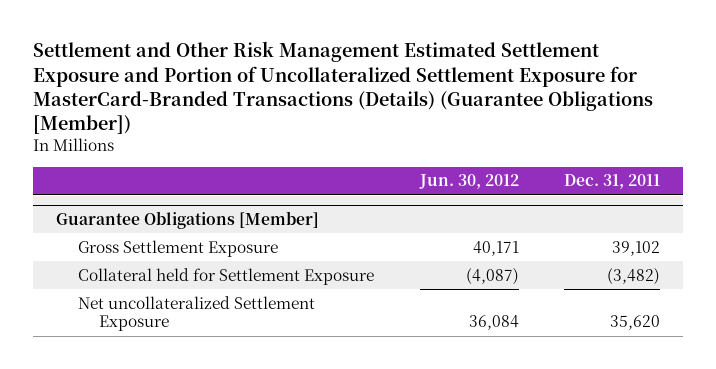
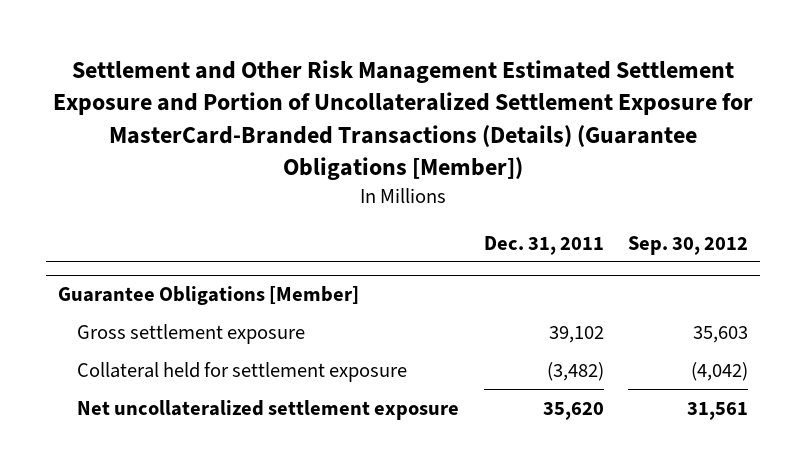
- | Jun. 30, 2012 | Dec. 31, 2011
+ | Dec. 31, 2011 | Sep. 30, 2012
@ Guarantee Obligations [Member]
- Gross Settlement Exposure | 40,171 | 39,102
- Collateral held for Settlement Exposure | (4,087) | (3,482)
- Net uncollateralized Settlement Exposure | 36,084 | 35,620
+ Gross settlement exposure | 39,102 | 35,603
+ Collateral held for settlement exposure | (3,482) | (4,042)
+ Net uncollateralized settlement exposure | 35,620 | 31,561

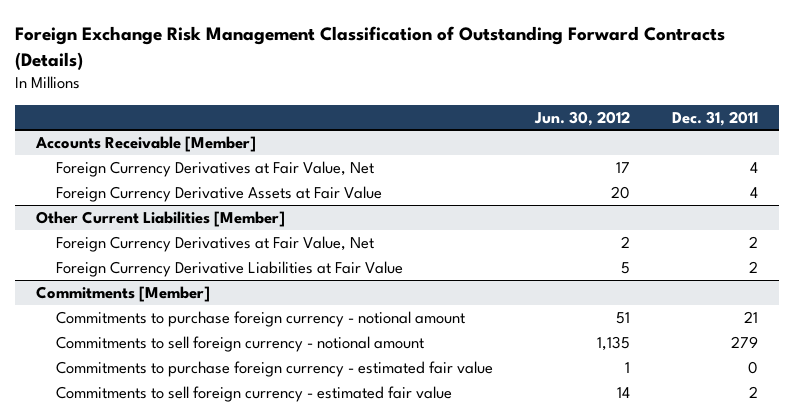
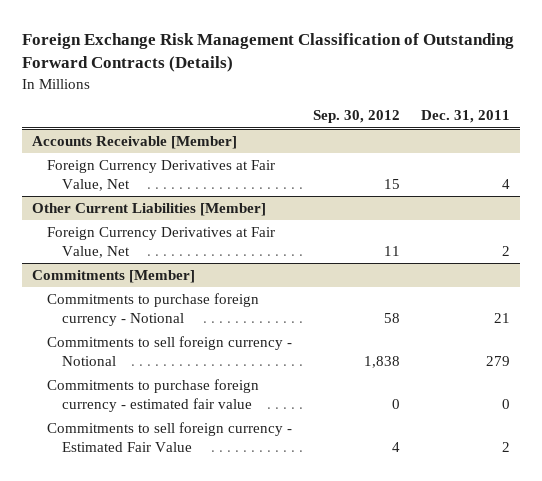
- | Jun. 30, 2012 | Dec. 31, 2011
+ | Sep. 30, 2012 | Dec. 31, 2011
@ Accounts Receivable [Member]
- Foreign Currency Derivative Assets at Fair Value | 20 | 4
@ Other Current Liabilities [Member]
- Foreign Currency Derivative Liabilities at Fair Value | 5 | 2
@ Commitments [Member]
- Commitments to purchase foreign currency - notional amount | 51 | 21
- Commitments to sell foreign currency - notional amount | 1,135 | 279
+ Commitments to purchase foreign currency - Notional | 58 | 21
+ Commitments to sell foreign currency - Notional | 1,838 | 279
- Commitments to sell foreign currency - estimated fair value | 14 | 2
+ Commitments to sell foreign currency - Estimated Fair Value | 4 | 2

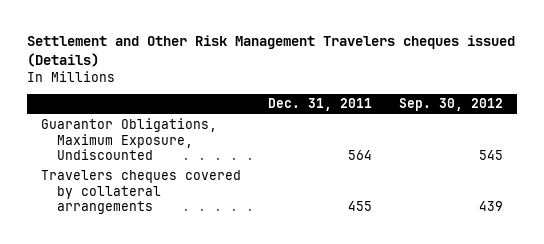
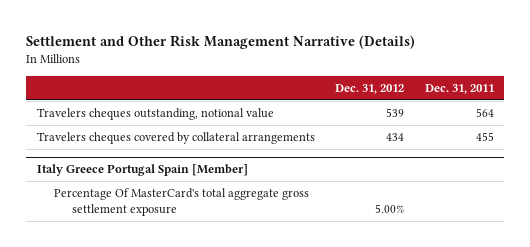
- Settlement and Other Risk Management Travelers cheques issued (Details)
+ Settlement and Other Risk Management Narrative (Details)
- | Dec. 31, 2011 | Sep. 30, 2012
+ | Dec. 31, 2012 | Dec. 31, 2011
- Guarantor Obligations, Maximum Exposure, Undiscounted | 564 | 545
+ Travelers cheques outstanding, notional value | 539 | 564
+ Italy Greece Portugal Spain [Member]
+ Percentage Of MasterCard's total aggregate gross settlement exposure | 5.00% |

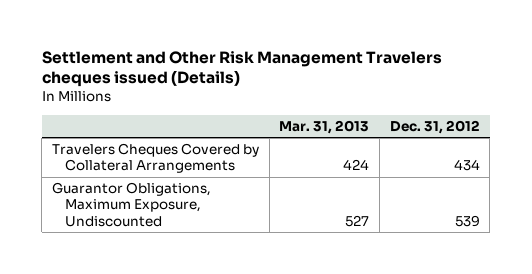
- Settlement and Other Risk Management Narrative (Details)
+ Settlement and Other Risk Management Travelers cheques issued (Details)
- | Dec. 31, 2012 | Dec. 31, 2011
+ | Mar. 31, 2013 | Dec. 31, 2012
- Travelers cheques outstanding, notional value | 539 | 564
- Travelers cheques covered by collateral arrangements | 434 | 455
- Italy Greece Portugal Spain [Member]
- Percentage Of MasterCard's total aggregate gross settlement exposure | 5.00% |
+ Travelers Cheques Covered by Collateral Arrangements | 424 | 434
+ Guarantor Obligations, Maximum Exposure, Undiscounted | 527 | 539

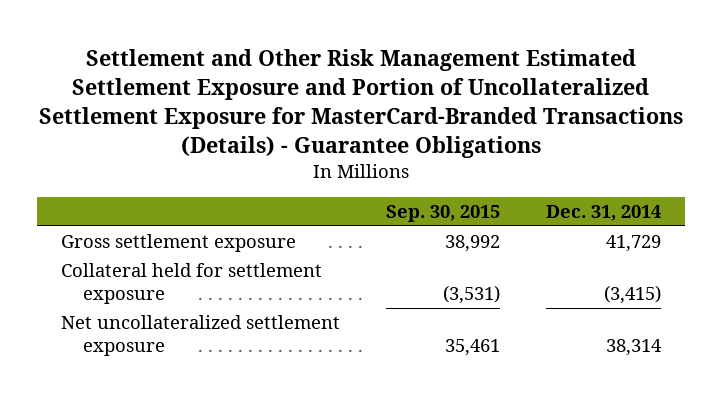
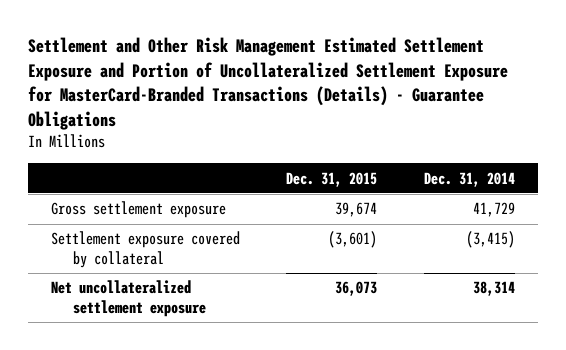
- | Sep. 30, 2015 | Dec. 31, 2014
+ | Dec. 31, 2015 | Dec. 31, 2014
- Collateral held for settlement exposure | (3,531) | (3,415)
+ Settlement exposure covered by collateral | (3,601) | (3,415)

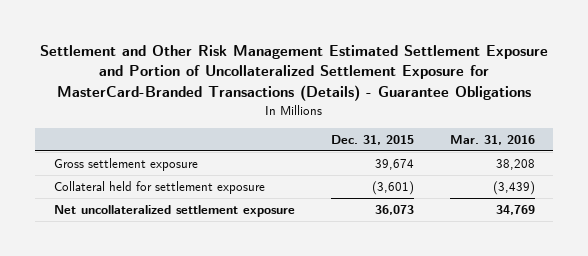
- | Dec. 31, 2015 | Dec. 31, 2014
+ | Dec. 31, 2015 | Mar. 31, 2016
- Settlement exposure covered by collateral | (3,601) | (3,415)
+ Collateral held for settlement exposure | (3,601) | (3,439)

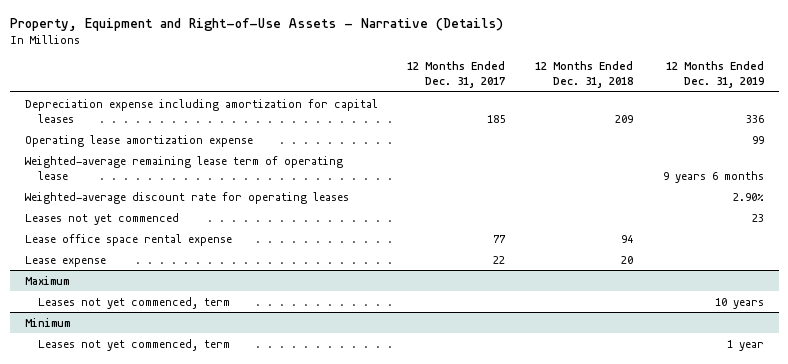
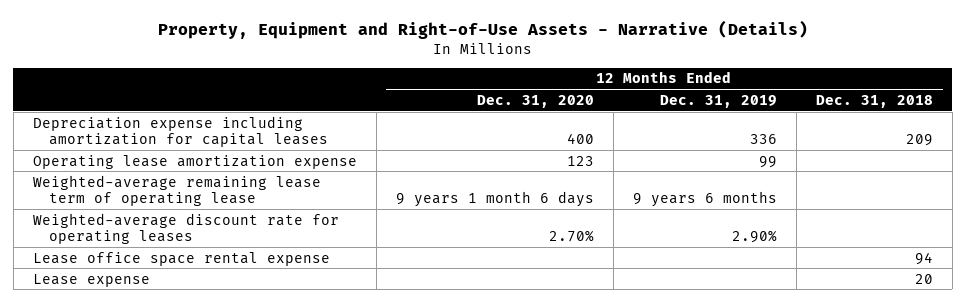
- | 12 Months Ended Dec. 31, 2017 | 12 Months Ended Dec. 31, 2018 | 12 Months Ended Dec. 31, 2019
+ | 12 Months Ended Dec. 31, 2020 | 12 Months Ended Dec. 31, 2019 | 12 Months Ended Dec. 31, 2018
- Leases not yet commenced | | | 23
- Maximum
- Leases not yet commenced, term | | | 10 years
- Minimum
- Leases not yet commenced, term | | | 1 year

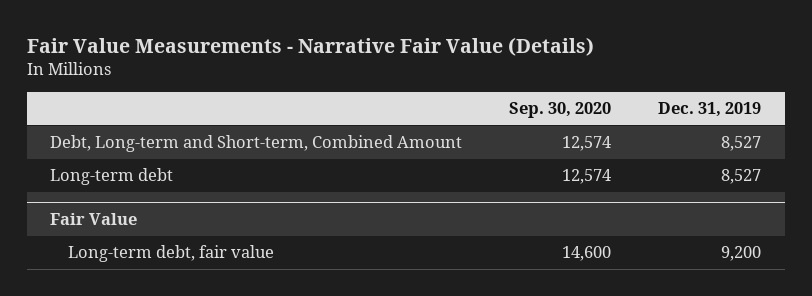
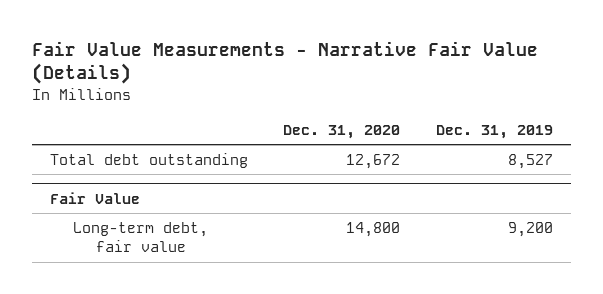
- | Sep. 30, 2020 | Dec. 31, 2019
+ | Dec. 31, 2020 | Dec. 31, 2019
- Debt, Long-term and Short-term, Combined Amount | 12,574 | 8,527
- Long-term debt | 12,574 | 8,527
+ Total debt outstanding | 12,672 | 8,527

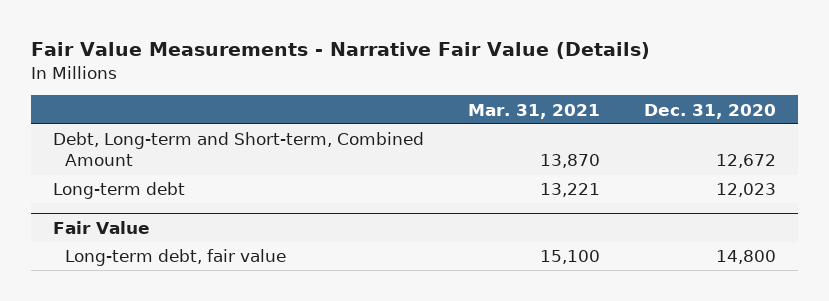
- | Dec. 31, 2020 | Dec. 31, 2019
+ | Mar. 31, 2021 | Dec. 31, 2020
- Total debt outstanding | 12,672 | 8,527
+ Debt, Long-term and Short-term, Combined Amount | 13,870 | 12,672
+ Long-term debt | 13,221 | 12,023

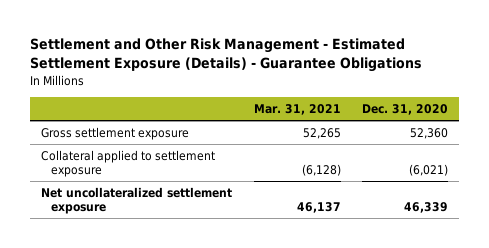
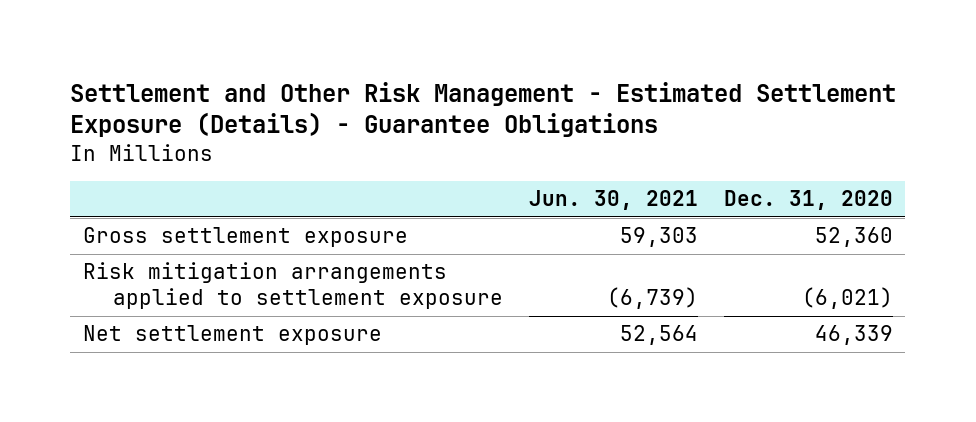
- | Mar. 31, 2021 | Dec. 31, 2020
+ | Jun. 30, 2021 | Dec. 31, 2020
- Collateral applied to settlement exposure | (6,128) | (6,021)
- Net uncollateralized settlement exposure | 46,137 | 46,339
+ Risk mitigation arrangements applied to settlement exposure | (6,739) | (6,021)
+ Net settlement exposure | 52,564 | 46,339

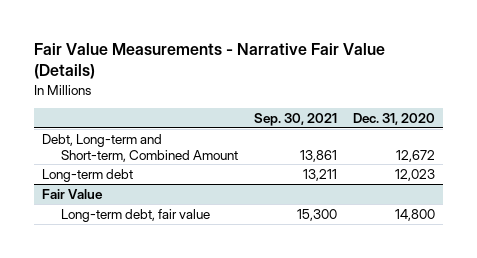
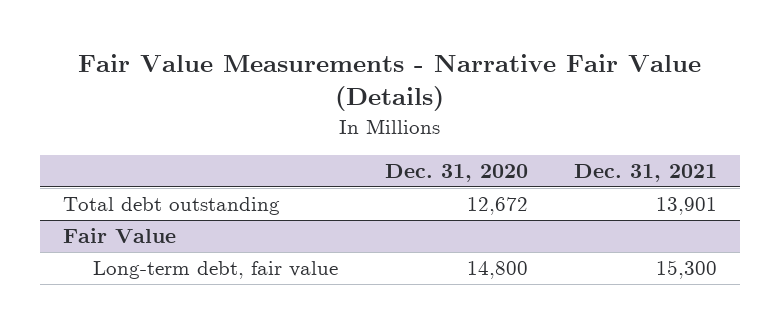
- | Sep. 30, 2021 | Dec. 31, 2020
+ | Dec. 31, 2020 | Dec. 31, 2021
- Debt, Long-term and Short-term, Combined Amount | 13,861 | 12,672
- Long-term debt | 13,211 | 12,023
+ Total debt outstanding | 12,672 | 13,901

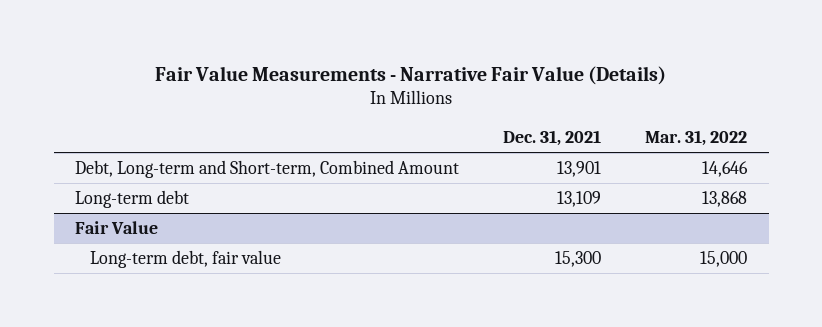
- | Dec. 31, 2020 | Dec. 31, 2021
+ | Dec. 31, 2021 | Mar. 31, 2022
- Total debt outstanding | 12,672 | 13,901
+ Debt, Long-term and Short-term, Combined Amount | 13,901 | 14,646
+ Long-term debt | 13,109 | 13,868

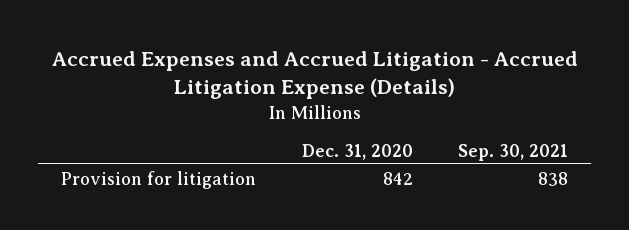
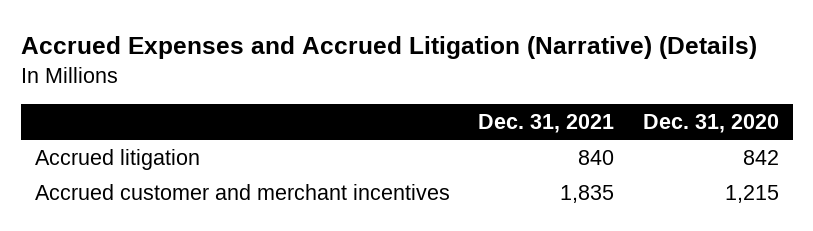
- Accrued Expenses and Accrued Litigation - Accrued Litigation Expense (Details)
+ Accrued Expenses and Accrued Litigation (Narrative) (Details)
- | Dec. 31, 2020 | Sep. 30, 2021
+ | Dec. 31, 2021 | Dec. 31, 2020
- Provision for litigation | 842 | 838
+ Accrued litigation | 840 | 842
+ Accrued customer and merchant incentives | 1,835 | 1,215

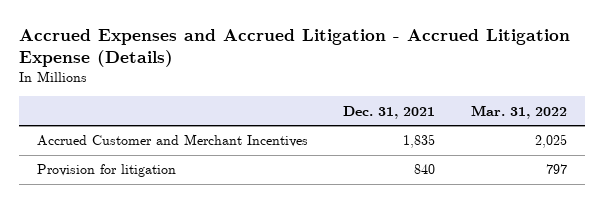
- Accrued Expenses and Accrued Litigation (Narrative) (Details)
+ Accrued Expenses and Accrued Litigation - Accrued Litigation Expense (Details)
- | Dec. 31, 2021 | Dec. 31, 2020
+ | Dec. 31, 2021 | Mar. 31, 2022
- Accrued litigation | 840 | 842
- Accrued customer and merchant incentives | 1,835 | 1,215
+ Accrued Customer and Merchant Incentives | 1,835 | 2,025
+ Provision for litigation | 840 | 797

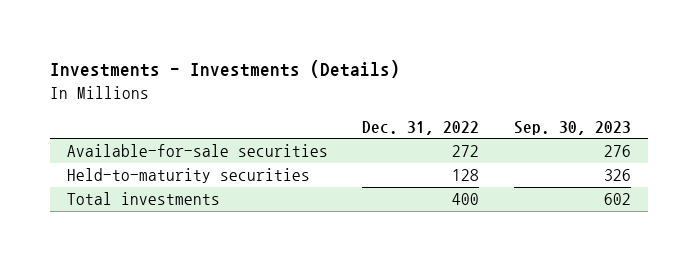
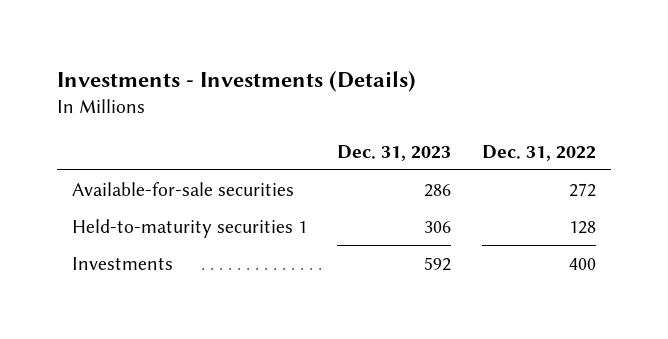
- | Dec. 31, 2022 | Sep. 30, 2023
+ | Dec. 31, 2023 | Dec. 31, 2022
- Held-to-maturity securities | 128 | 326
- Total investments | 400 | 602
+ Held-to-maturity securities 1 | 306 | 128
+ Investments | 592 | 400

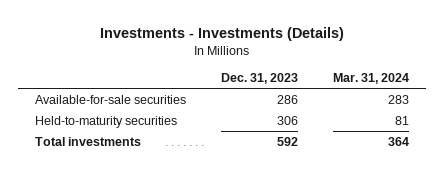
- | Dec. 31, 2023 | Dec. 31, 2022
+ | Dec. 31, 2023 | Mar. 31, 2024
- Held-to-maturity securities 1 | 306 | 128
- Investments | 592 | 400
+ Held-to-maturity securities | 306 | 81
+ Total investments | 592 | 364

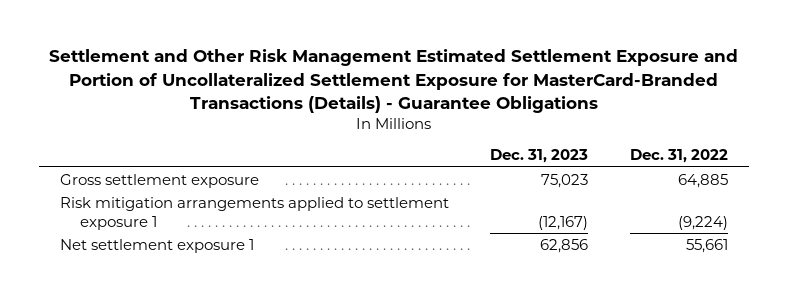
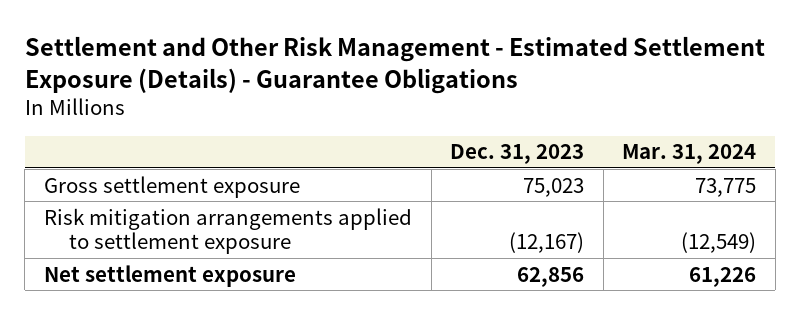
- Settlement and Other Risk Management Estimated Settlement Exposure and Portion of Uncollateralized Settlement Exposure for MasterCard-Branded Transactions (Details) - Guarantee Obligations
+ Settlement and Other Risk Management - Estimated Settlement Exposure (Details) - Guarantee Obligations
- | Dec. 31, 2023 | Dec. 31, 2022
+ | Dec. 31, 2023 | Mar. 31, 2024
- Risk mitigation arrangements applied to settlement exposure 1 | (12,167) | (9,224)
- Net settlement exposure 1 | 62,856 | 55,661
+ Risk mitigation arrangements applied to settlement exposure | (12,167) | (12,549)
+ Net settlement exposure | 62,856 | 61,226

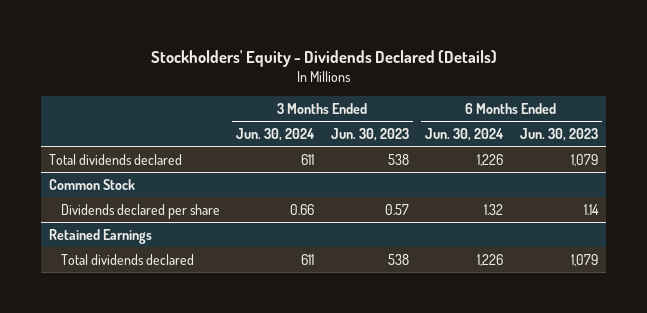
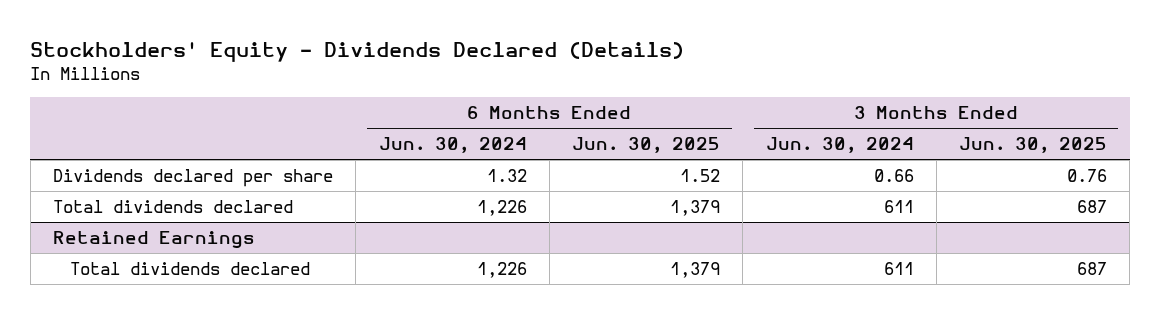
- | 3 Months Ended Jun. 30, 2024 | 3 Months Ended Jun. 30, 2023 | 6 Months Ended Jun. 30, 2024 | 6 Months Ended Jun. 30, 2023
+ | 6 Months Ended Jun. 30, 2024 | 6 Months Ended Jun. 30, 2025 | 3 Months Ended Jun. 30, 2024 | 3 Months Ended Jun. 30, 2025
- Common Stock
moved down: Total dividends declared | 1,226 | 1,379 | 611 | 687

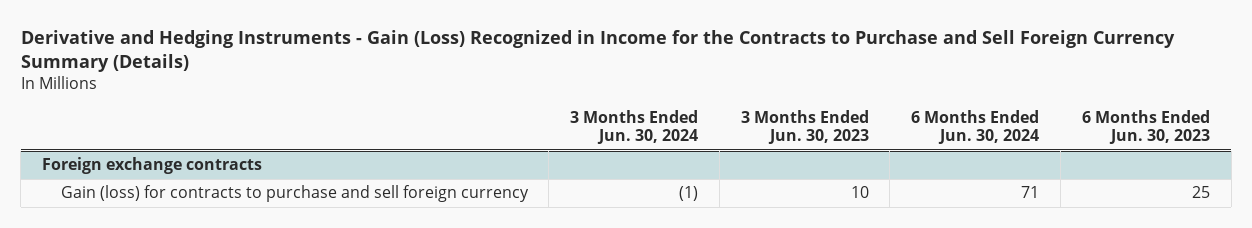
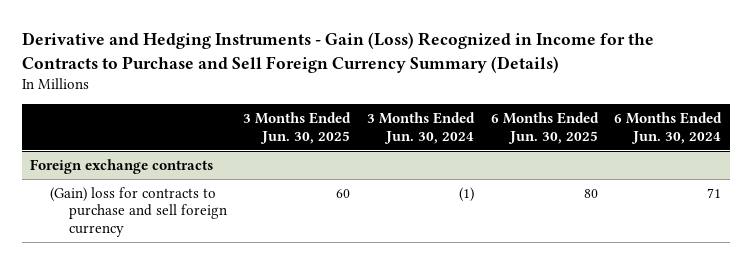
- | 3 Months Ended Jun. 30, 2024 | 3 Months Ended Jun. 30, 2023 | 6 Months Ended Jun. 30, 2024 | 6 Months Ended Jun. 30, 2023
+ | 3 Months Ended Jun. 30, 2025 | 3 Months Ended Jun. 30, 2024 | 6 Months Ended Jun. 30, 2025 | 6 Months Ended Jun. 30, 2024
@ Foreign exchange contracts
- Gain (loss) for contracts to purchase and sell foreign currency | (1) | 10 | 71 | 25
+ (Gain) loss for contracts to purchase and sell foreign currency | 60 | (1) | 80 | 71

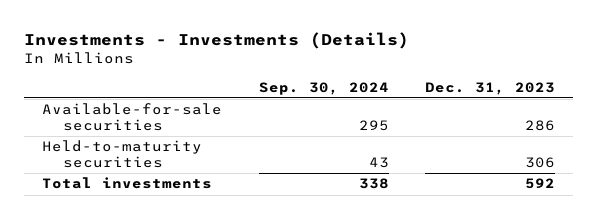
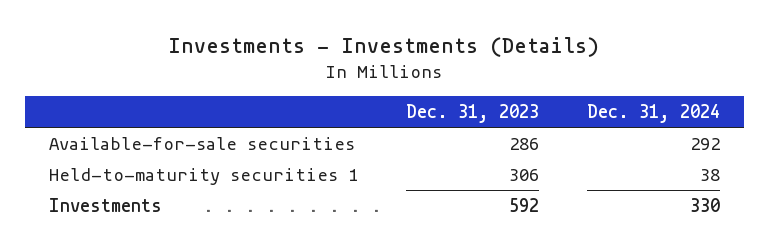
- | Sep. 30, 2024 | Dec. 31, 2023
+ | Dec. 31, 2023 | Dec. 31, 2024
- Held-to-maturity securities | 43 | 306
- Total investments | 338 | 592
+ Held-to-maturity securities 1 | 306 | 38
+ Investments | 592 | 330

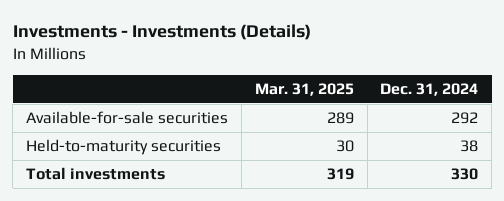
- | Dec. 31, 2023 | Dec. 31, 2024
+ | Mar. 31, 2025 | Dec. 31, 2024
- Held-to-maturity securities 1 | 306 | 38
- Investments | 592 | 330
+ Held-to-maturity securities | 30 | 38
+ Total investments | 319 | 330

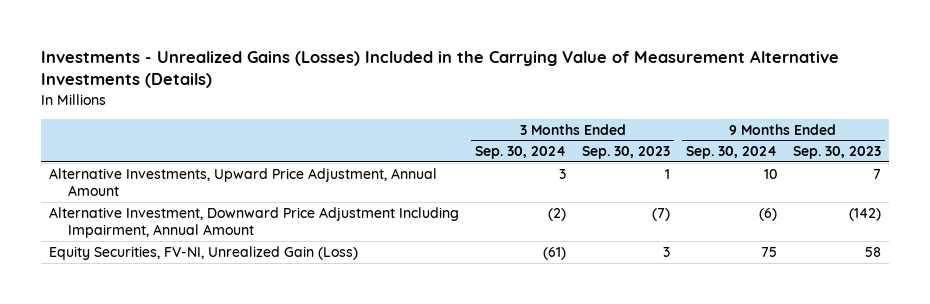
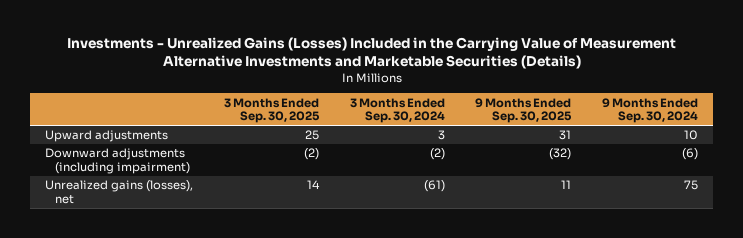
- Investments - Unrealized Gains (Losses) Included in the Carrying Value of Measurement Alternative Investments (Details)
+ Investments - Unrealized Gains (Losses) Included in the Carrying Value of Measurement Alternative Investments and Marketable Securities (Details)
- | 3 Months Ended Sep. 30, 2024 | 3 Months Ended Sep. 30, 2023 | 9 Months Ended Sep. 30, 2024 | 9 Months Ended Sep. 30, 2023
+ | 3 Months Ended Sep. 30, 2025 | 3 Months Ended Sep. 30, 2024 | 9 Months Ended Sep. 30, 2025 | 9 Months Ended Sep. 30, 2024
- Alternative Investments, Upward Price Adjustment, Annual Amount | 3 | 1 | 10 | 7
- Alternative Investment, Downward Price Adjustment Including Impairment, Annual Amount | (2) | (7) | (6) | (142)
- Equity Securities, FV-NI, Unrealized Gain (Loss) | (61) | 3 | 75 | 58
+ Upward adjustments | 25 | 3 | 31 | 10
+ Downward adjustments (including impairment) | (2) | (2) | (32) | (6)
+ Unrealized gains (losses), net | 14 | (61) | 11 | 75

